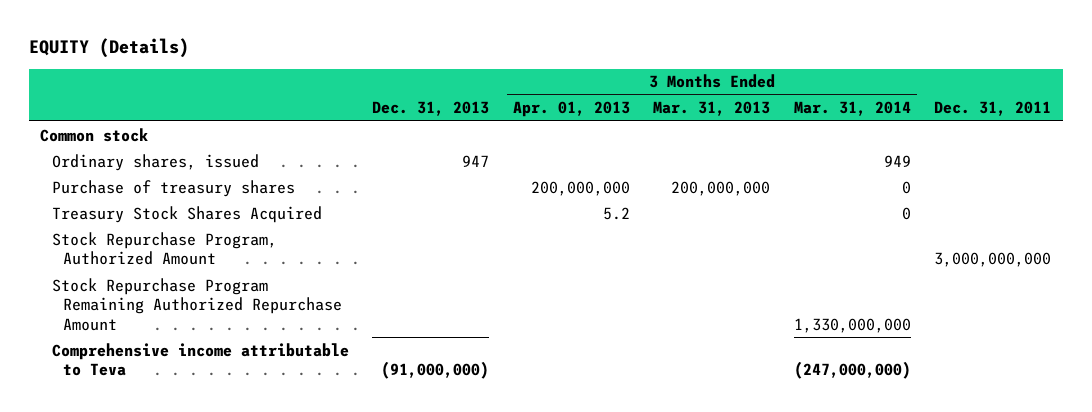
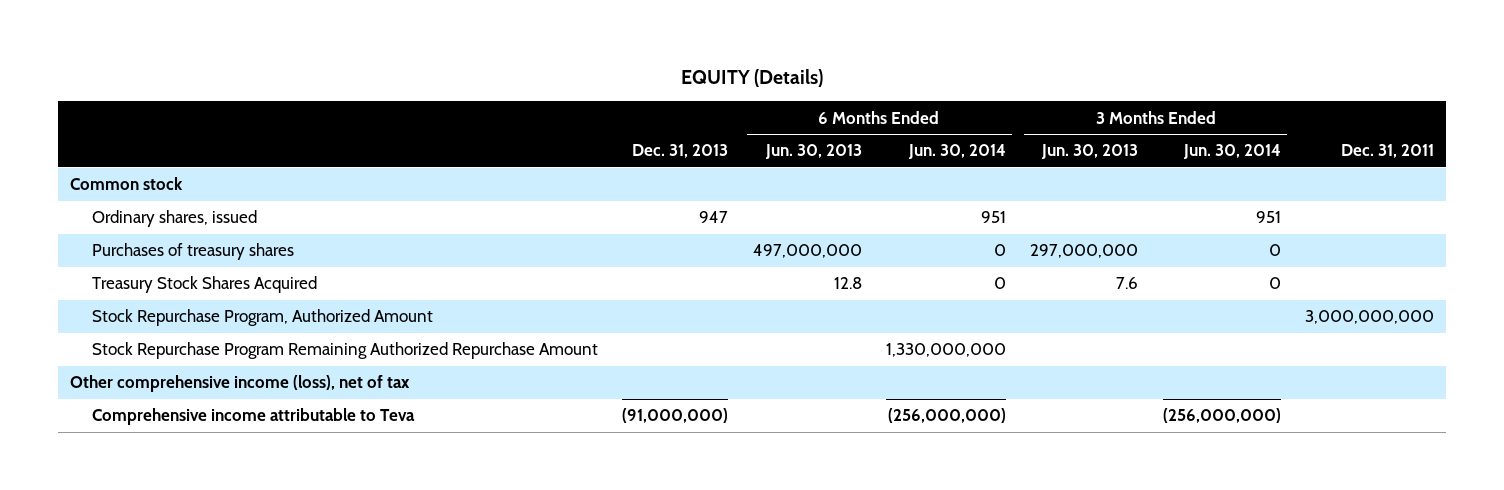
- | Dec. 31, 2013 | 3 Months Ended Apr. 01, 2013 | 3 Months Ended Mar. 31, 2013 | 3 Months Ended Mar. 31, 2014 | Dec. 31, 2011
+ | Dec. 31, 2013 | 6 Months Ended Jun. 30, 2013 | 6 Months Ended Jun. 30, 2014 | 3 Months Ended Jun. 30, 2013 | 3 Months Ended Jun. 30, 2014 | Dec. 31, 2011
- Purchase of treasury shares | | 200,000,000 | 200,000,000 | 0 |
+ Purchases of treasury shares | | 497,000,000 | 0 | 297,000,000 | 0 |
+ Other comprehensive income (loss), net of tax

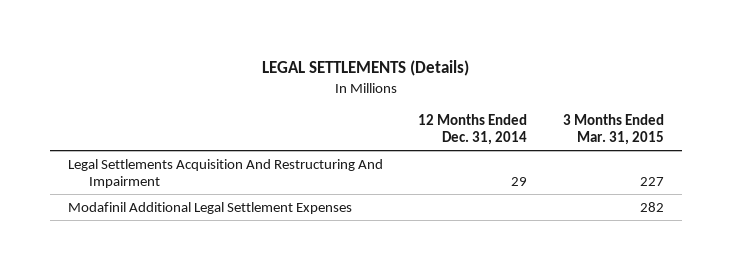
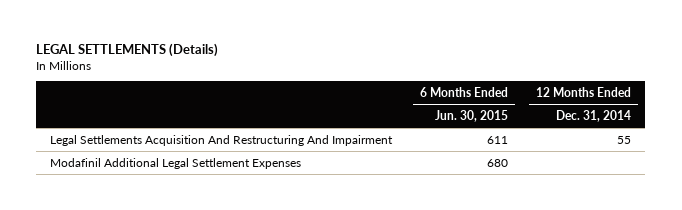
- | 12 Months Ended Dec. 31, 2014 | 3 Months Ended Mar. 31, 2015
+ | 6 Months Ended Jun. 30, 2015 | 12 Months Ended Dec. 31, 2014
- Legal Settlements Acquisition And Restructuring And Impairment | 29 | 227
+ Legal Settlements Acquisition And Restructuring And Impairment | 611 | 55

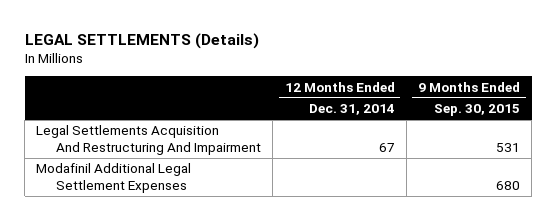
- | 6 Months Ended Jun. 30, 2015 | 12 Months Ended Dec. 31, 2014
+ | 12 Months Ended Dec. 31, 2014 | 9 Months Ended Sep. 30, 2015
- Legal Settlements Acquisition And Restructuring And Impairment | 611 | 55
+ Legal Settlements Acquisition And Restructuring And Impairment | 67 | 531

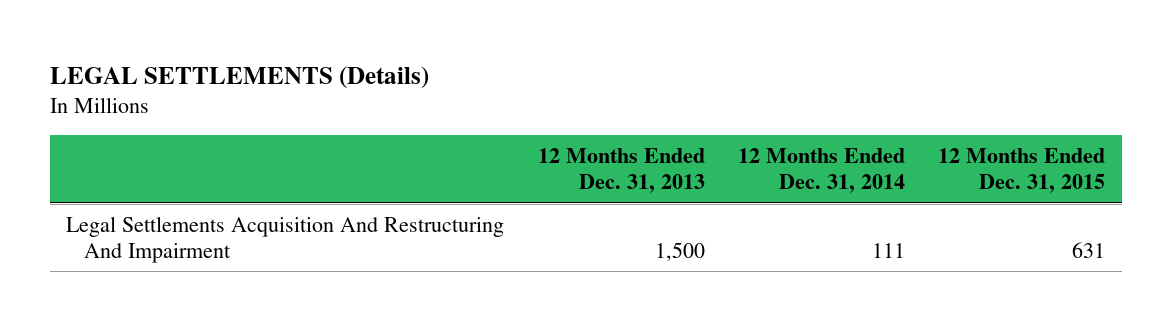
- | 12 Months Ended Dec. 31, 2014 | 9 Months Ended Sep. 30, 2015
+ | 12 Months Ended Dec. 31, 2013 | 12 Months Ended Dec. 31, 2014 | 12 Months Ended Dec. 31, 2015
- Legal Settlements Acquisition And Restructuring And Impairment | 67 | 531
- Modafinil Additional Legal Settlement Expenses | | 680
+ Legal Settlements Acquisition And Restructuring And Impairment | 1,500 | 111 | 631

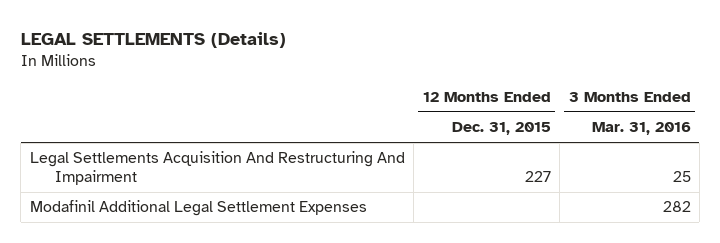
- | 12 Months Ended Dec. 31, 2013 | 12 Months Ended Dec. 31, 2014 | 12 Months Ended Dec. 31, 2015
+ | 12 Months Ended Dec. 31, 2015 | 3 Months Ended Mar. 31, 2016
- Legal Settlements Acquisition And Restructuring And Impairment | 1,500 | 111 | 631
+ Legal Settlements Acquisition And Restructuring And Impairment | 227 | 25
+ Modafinil Additional Legal Settlement Expenses | | 282

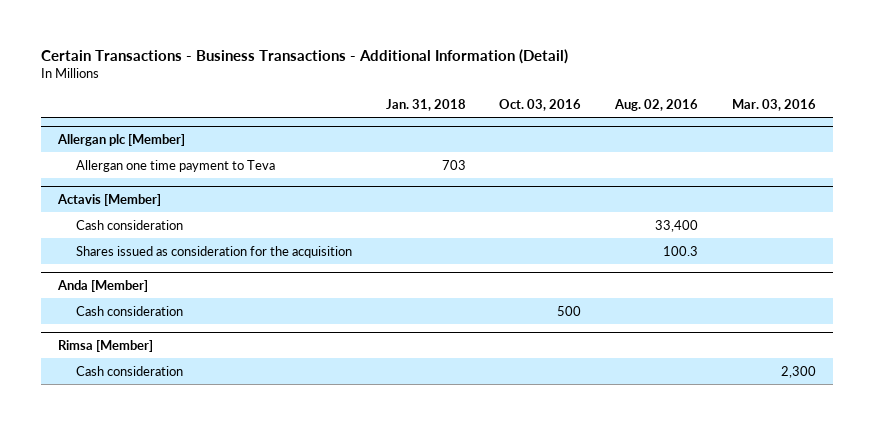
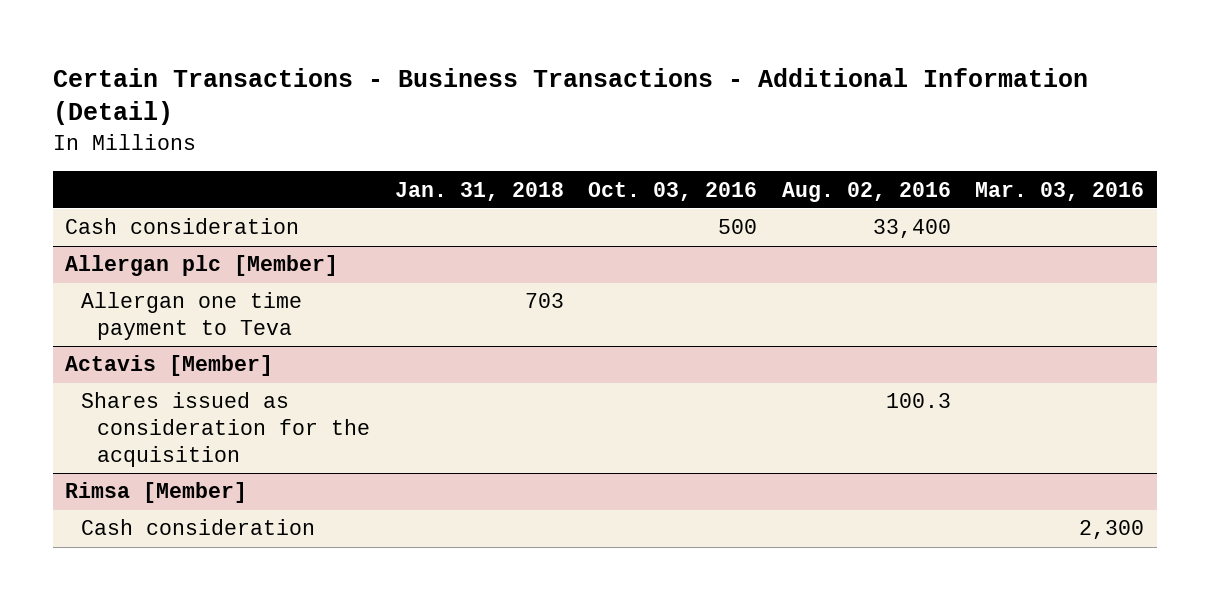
+ Cash consideration | | 500 | 33,400 |
@ Actavis [Member]
- Cash consideration | | | 33,400 |
- Anda [Member]
- Cash consideration | | 500 | |

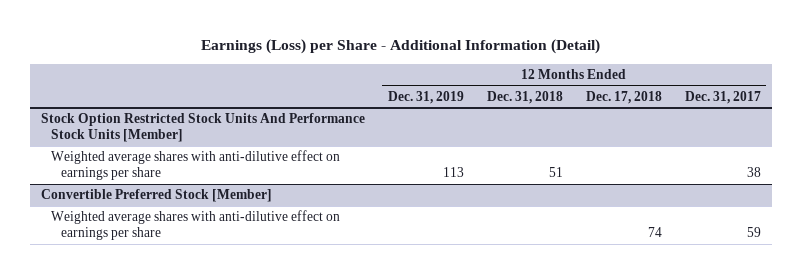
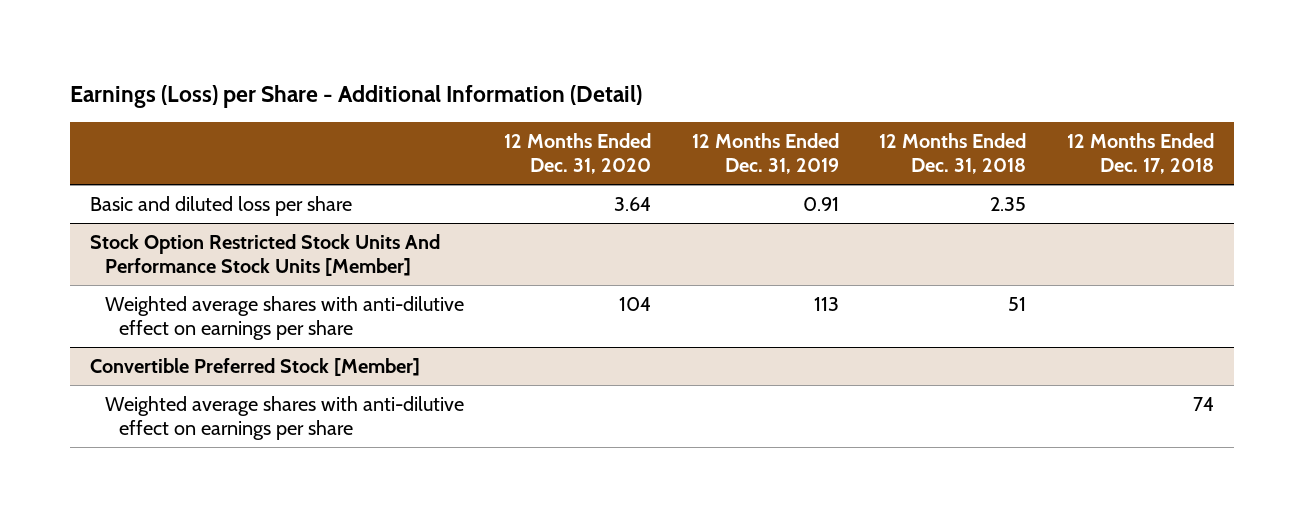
- | 12 Months Ended Dec. 31, 2019 | 12 Months Ended Dec. 31, 2018 | 12 Months Ended Dec. 17, 2018 | 12 Months Ended Dec. 31, 2017
+ | 12 Months Ended Dec. 31, 2020 | 12 Months Ended Dec. 31, 2019 | 12 Months Ended Dec. 31, 2018 | 12 Months Ended Dec. 17, 2018
+ Basic and diluted loss per share | 3.64 | 0.91 | 2.35 |

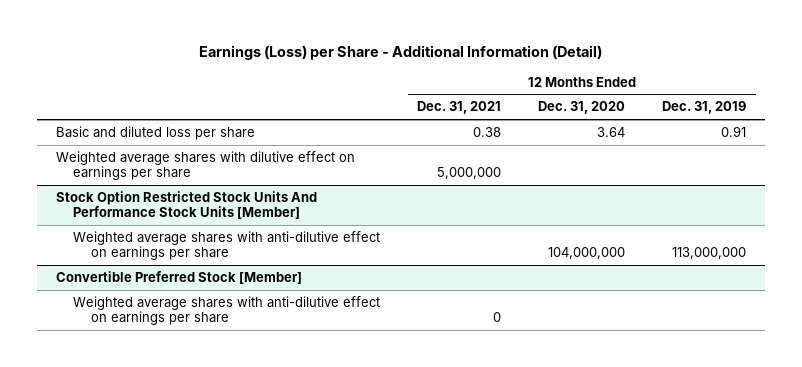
- | 12 Months Ended Dec. 31, 2020 | 12 Months Ended Dec. 31, 2019 | 12 Months Ended Dec. 31, 2018 | 12 Months Ended Dec. 17, 2018
+ | 12 Months Ended Dec. 31, 2021 | 12 Months Ended Dec. 31, 2020 | 12 Months Ended Dec. 31, 2019
+ Weighted average shares with dilutive effect on earnings per share | 5,000,000 | |
@ Stock Option Restricted Stock Units And Performance Stock Units [Member]
- Weighted average shares with anti-dilutive effect on earnings per share | 104 | 113 | 51 |
+ Weighted average shares with anti-dilutive effect on earnings per share | | 104,000,000 | 113,000,000

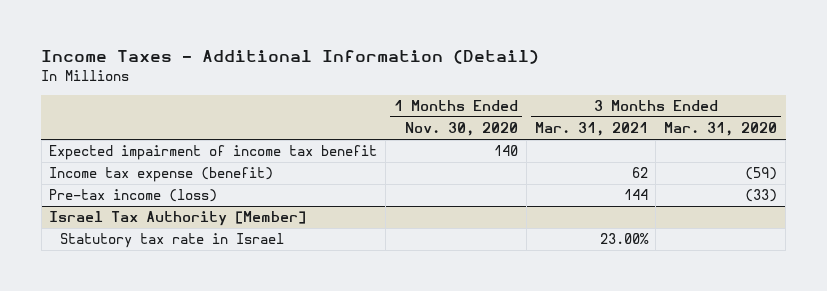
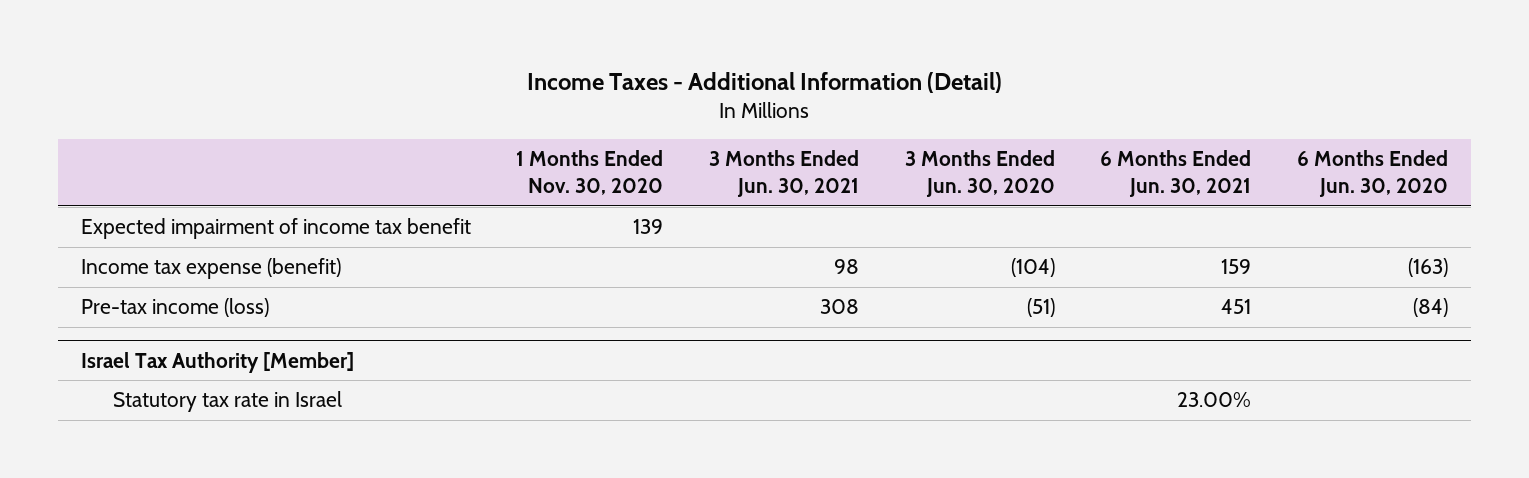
- | 1 Months Ended Nov. 30, 2020 | 3 Months Ended Mar. 31, 2021 | 3 Months Ended Mar. 31, 2020
+ | 1 Months Ended Nov. 30, 2020 | 3 Months Ended Jun. 30, 2021 | 3 Months Ended Jun. 30, 2020 | 6 Months Ended Jun. 30, 2021 | 6 Months Ended Jun. 30, 2020
- Expected impairment of income tax benefit | 140 | |
+ Expected impairment of income tax benefit | 139 | | | |

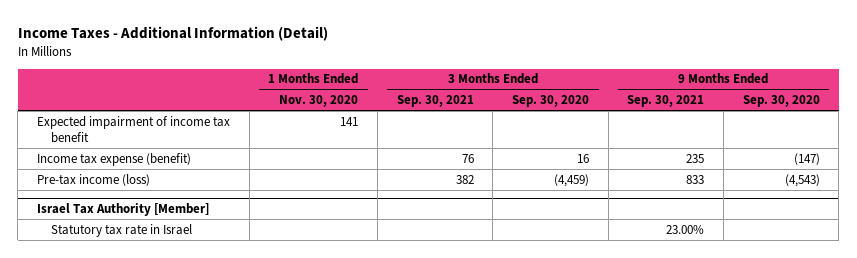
- | 1 Months Ended Nov. 30, 2020 | 3 Months Ended Jun. 30, 2021 | 3 Months Ended Jun. 30, 2020 | 6 Months Ended Jun. 30, 2021 | 6 Months Ended Jun. 30, 2020
+ | 1 Months Ended Nov. 30, 2020 | 3 Months Ended Sep. 30, 2021 | 3 Months Ended Sep. 30, 2020 | 9 Months Ended Sep. 30, 2021 | 9 Months Ended Sep. 30, 2020
- Expected impairment of income tax benefit | 139 | | | |
+ Expected impairment of income tax benefit | 141 | | | |

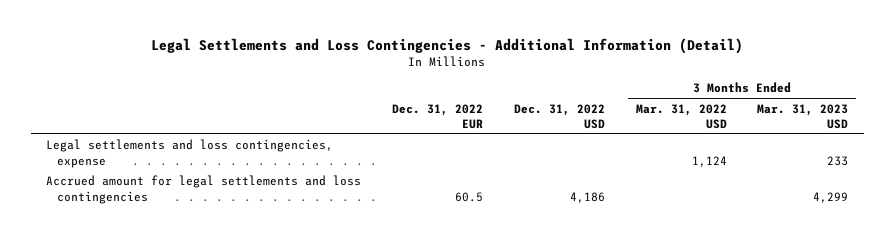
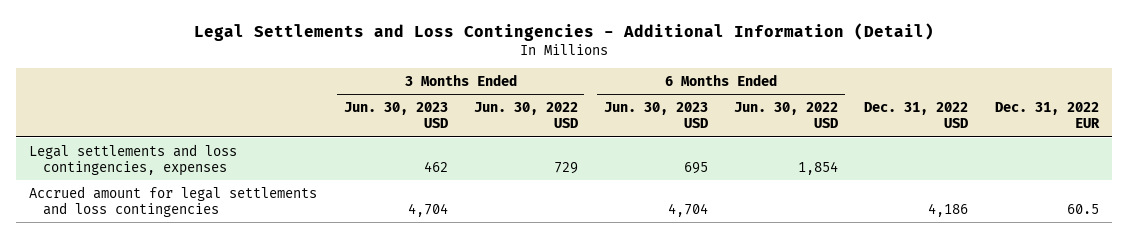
- | Dec. 31, 2022 EUR | Dec. 31, 2022 USD | 3 Months Ended Mar. 31, 2022 USD | 3 Months Ended Mar. 31, 2023 USD
+ | 3 Months Ended Jun. 30, 2023 USD | 3 Months Ended Jun. 30, 2022 USD | 6 Months Ended Jun. 30, 2023 USD | 6 Months Ended Jun. 30, 2022 USD | Dec. 31, 2022 USD | Dec. 31, 2022 EUR
- Legal settlements and loss contingencies, expense | | | 1,124 | 233
+ Legal settlements and loss contingencies, expenses | 462 | 729 | 695 | 1,854 | |

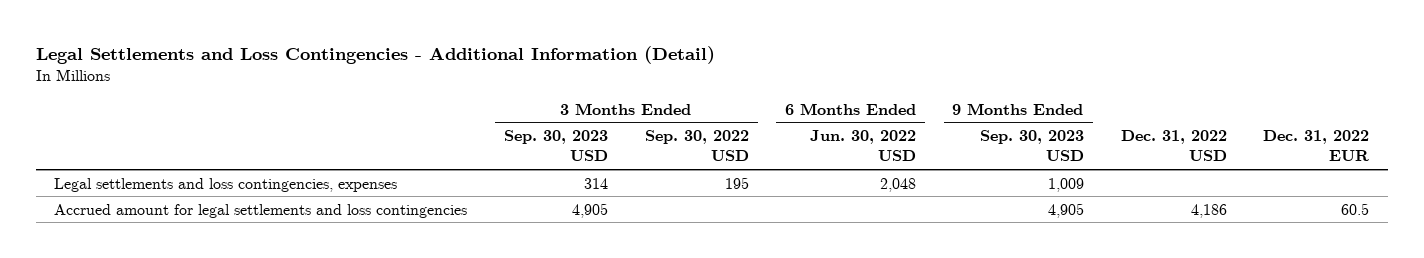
- | 3 Months Ended Jun. 30, 2023 USD | 3 Months Ended Jun. 30, 2022 USD | 6 Months Ended Jun. 30, 2023 USD | 6 Months Ended Jun. 30, 2022 USD | Dec. 31, 2022 USD | Dec. 31, 2022 EUR
+ | 3 Months Ended Sep. 30, 2023 USD | 3 Months Ended Sep. 30, 2022 USD | 6 Months Ended Jun. 30, 2022 USD | 9 Months Ended Sep. 30, 2023 USD | Dec. 31, 2022 USD | Dec. 31, 2022 EUR
- Legal settlements and loss contingencies, expenses | 462 | 729 | 695 | 1,854 | |
+ Legal settlements and loss contingencies, expenses | 314 | 195 | 2,048 | 1,009 | |

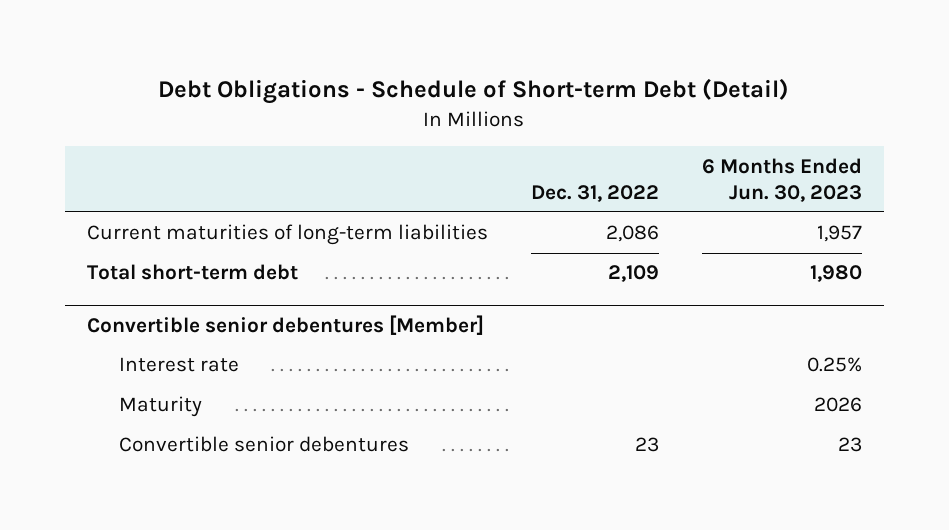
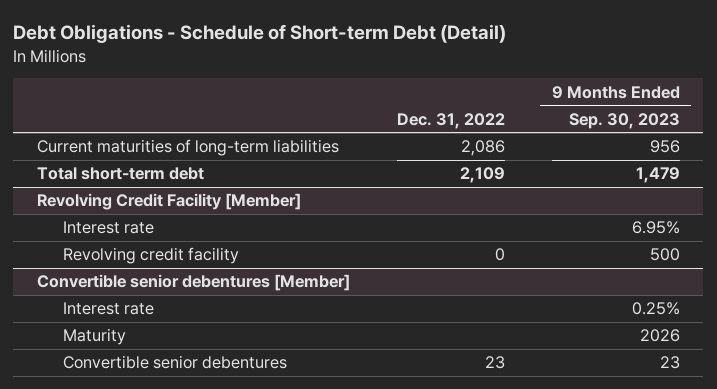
- | Dec. 31, 2022 | 6 Months Ended Jun. 30, 2023
+ | Dec. 31, 2022 | 9 Months Ended Sep. 30, 2023
+ Revolving Credit Facility [Member]
+ Interest rate | | 6.95%
+ Revolving credit facility | 0 | 500

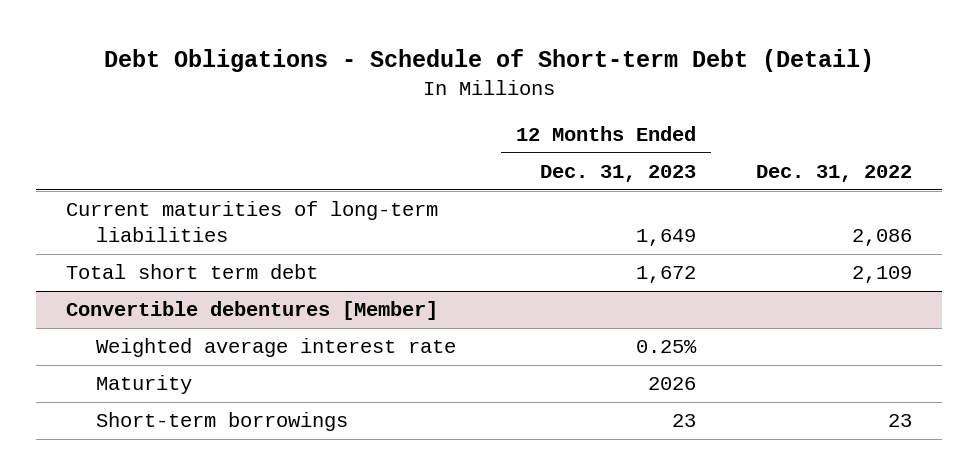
- | Dec. 31, 2022 | 9 Months Ended Sep. 30, 2023
+ | 12 Months Ended Dec. 31, 2023 | Dec. 31, 2022
- Total short-term debt | 2,109 | 1,479
- Revolving Credit Facility [Member]
- Interest rate | | 6.95%
- Revolving credit facility | 0 | 500
- Convertible senior debentures [Member]
- Interest rate | | 0.25%
+ Total short term debt | 1,672 | 2,109
+ Convertible debentures [Member]
+ Weighted average interest rate | 0.25% |
- Convertible senior debentures | 23 | 23
+ Short-term borrowings | 23 | 23

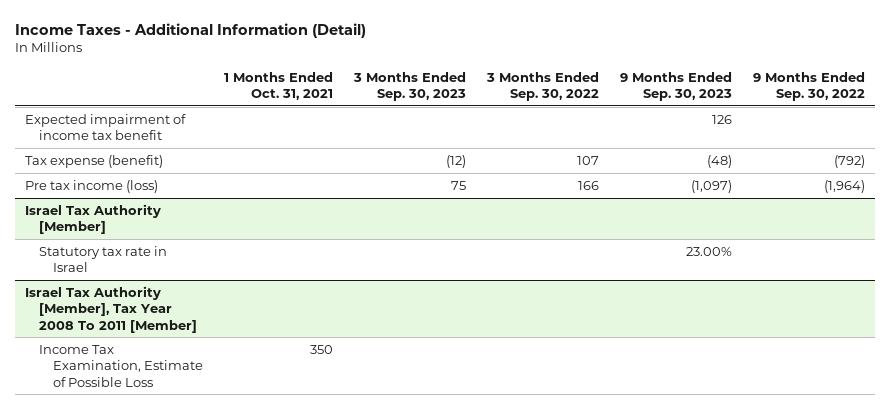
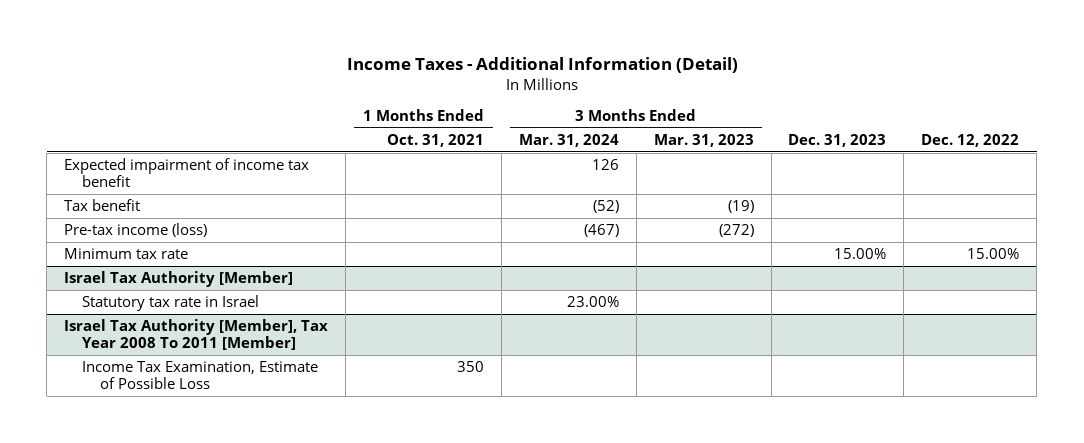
- | 1 Months Ended Oct. 31, 2021 | 3 Months Ended Sep. 30, 2023 | 3 Months Ended Sep. 30, 2022 | 9 Months Ended Sep. 30, 2023 | 9 Months Ended Sep. 30, 2022
+ | 1 Months Ended Oct. 31, 2021 | 3 Months Ended Mar. 31, 2024 | 3 Months Ended Mar. 31, 2023 | Dec. 31, 2023 | Dec. 12, 2022
- Tax expense (benefit) | | (12) | 107 | (48) | (792)
- Pre tax income (loss) | | 75 | 166 | (1,097) | (1,964)
+ Tax benefit | | (52) | (19) | |
+ Pre-tax income (loss) | | (467) | (272) | |
+ Minimum tax rate | | | | 15.00% | 15.00%

